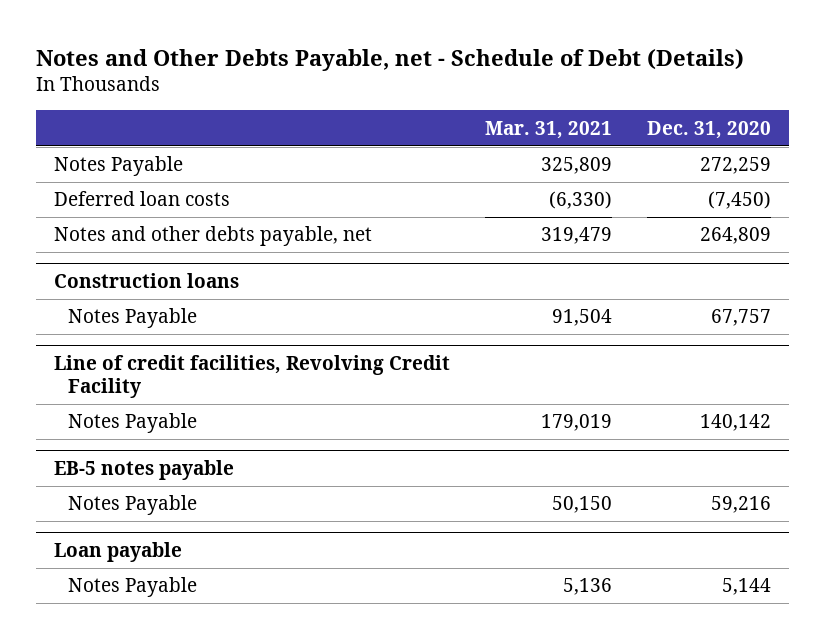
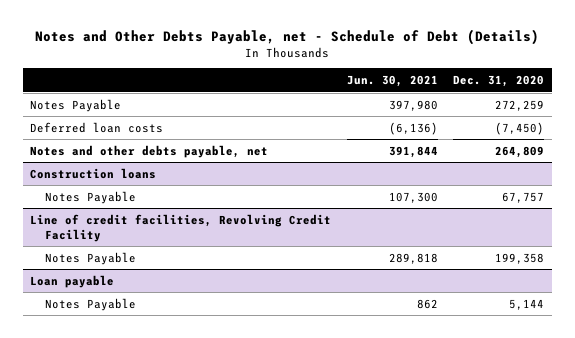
- | Mar. 31, 2021 | Dec. 31, 2020
+ | Jun. 30, 2021 | Dec. 31, 2020
@ Line of credit facilities, Revolving Credit Facility
- Notes Payable | 179,019 | 140,142
- EB-5 notes payable
- Notes Payable | 50,150 | 59,216
@ Line of credit facilities, Revolving Credit Facility
+ Notes Payable | 289,818 | 199,358

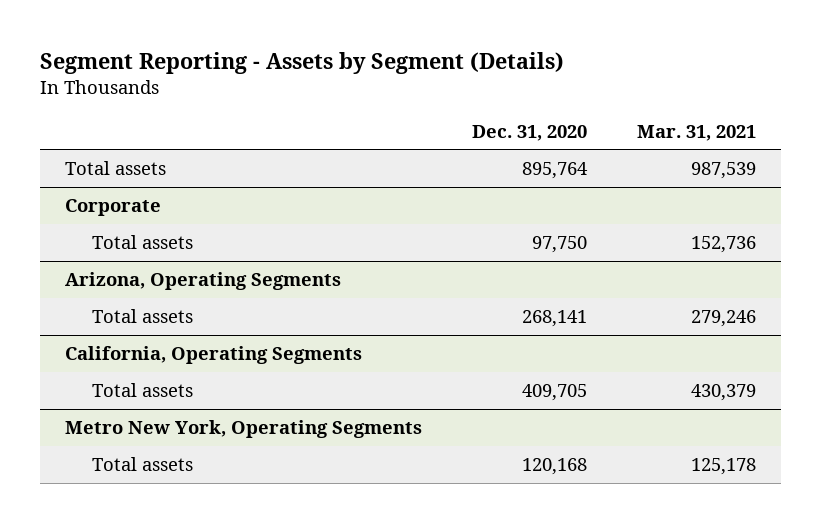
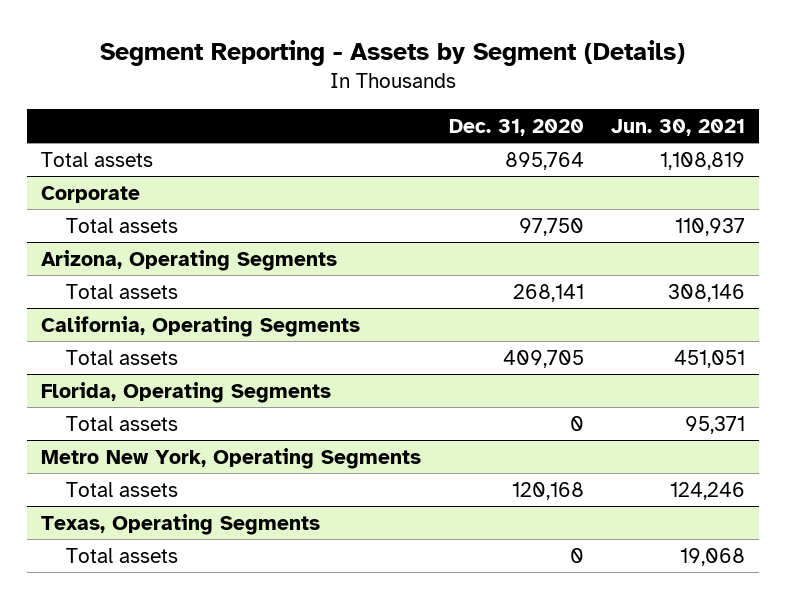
- | Dec. 31, 2020 | Mar. 31, 2021
+ | Dec. 31, 2020 | Jun. 30, 2021
+ Florida, Operating Segments
+ Total assets | 0 | 95,371
+ Texas, Operating Segments
+ Total assets | 0 | 19,068

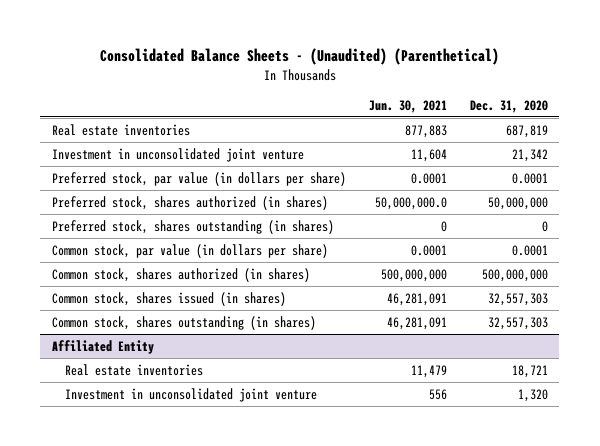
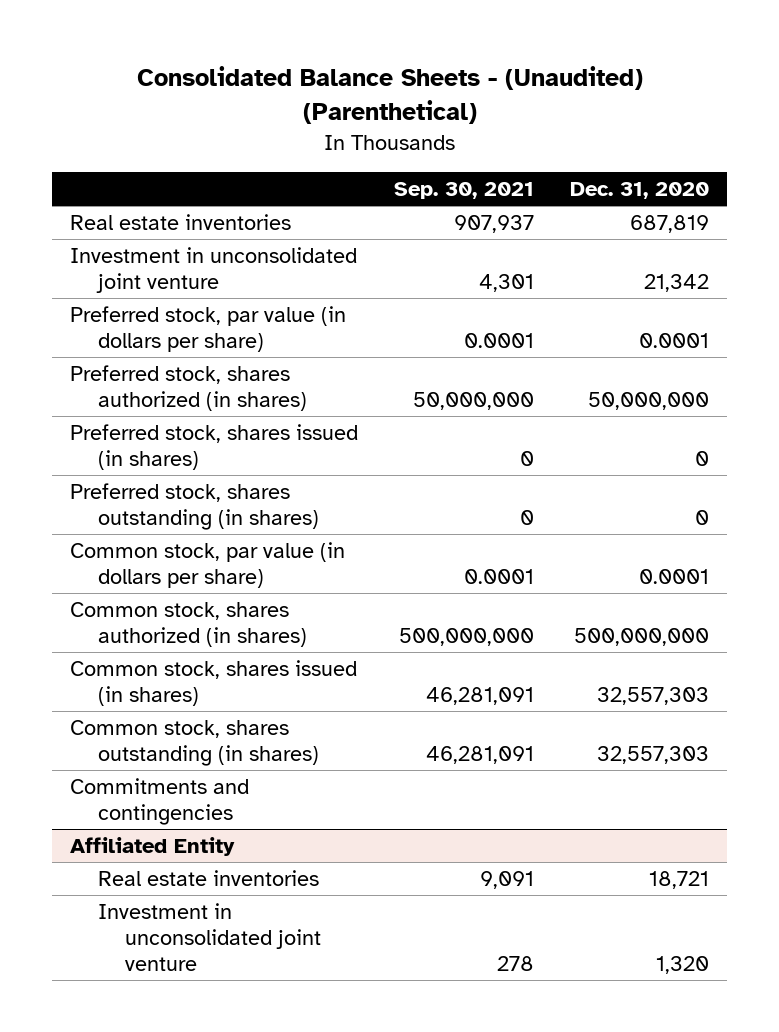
- | Jun. 30, 2021 | Dec. 31, 2020
+ | Sep. 30, 2021 | Dec. 31, 2020
+ Preferred stock, shares issued (in shares) | 0 | 0
+ Commitments and contingencies

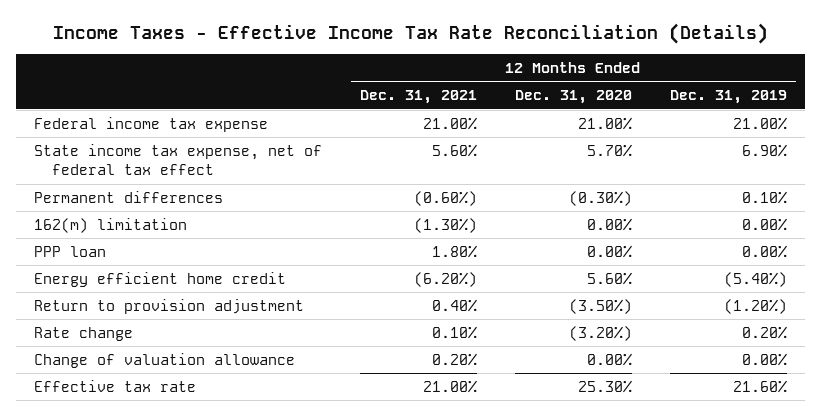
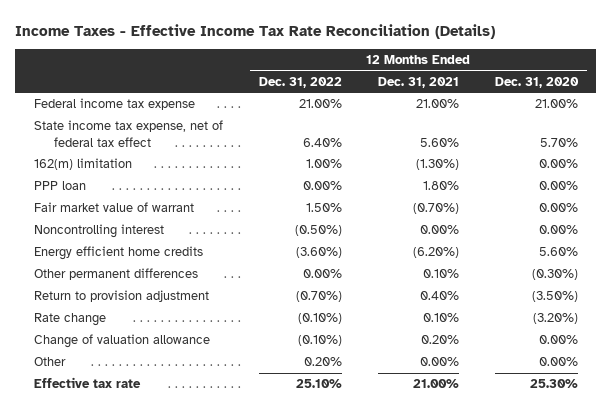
- | 12 Months Ended Dec. 31, 2021 | 12 Months Ended Dec. 31, 2020 | 12 Months Ended Dec. 31, 2019
+ | 12 Months Ended Dec. 31, 2022 | 12 Months Ended Dec. 31, 2021 | 12 Months Ended Dec. 31, 2020
- Permanent differences | (0.60%) | (0.30%) | 0.10%
- Energy efficient home credit | (6.20%) | 5.60% | (5.40%)
+ Fair market value of warrant | 1.50% | (0.70%) | 0.00%
+ Noncontrolling interest | (0.50%) | 0.00% | 0.00%
+ Energy efficient home credits | (3.60%) | (6.20%) | 5.60%
+ Other permanent differences | 0.00% | 0.10% | (0.30%)
+ Other | 0.20% | 0.00% | 0.00%

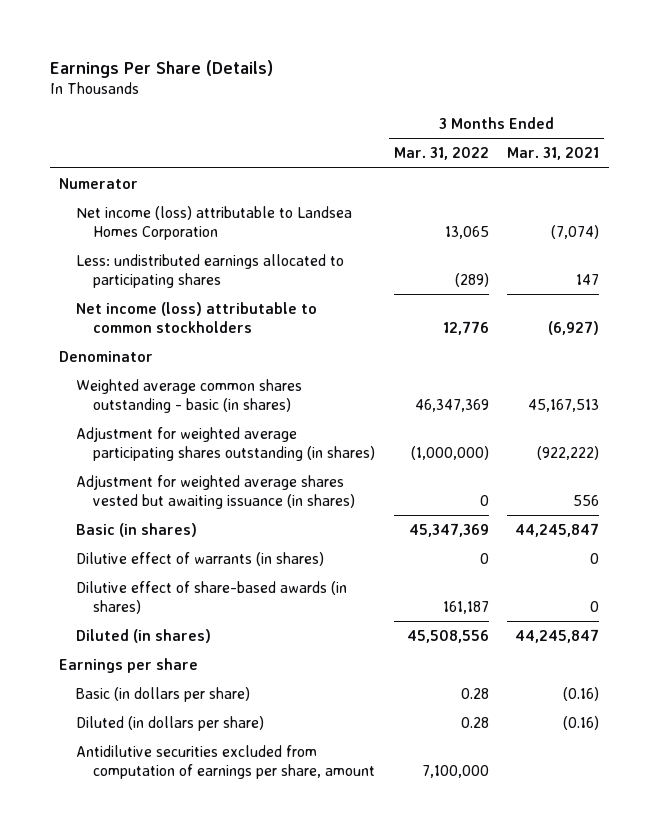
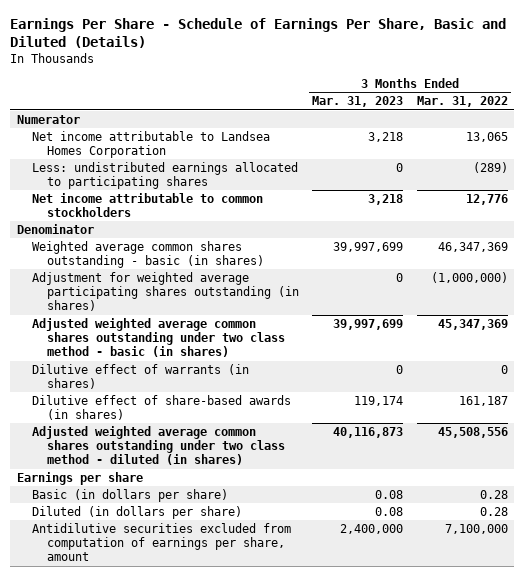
- Earnings Per Share (Details)
+ Earnings Per Share - Schedule of Earnings Per Share, Basic and Diluted (Details)
- | 3 Months Ended Mar. 31, 2022 | 3 Months Ended Mar. 31, 2021
+ | 3 Months Ended Mar. 31, 2023 | 3 Months Ended Mar. 31, 2022
- Net income (loss) attributable to Landsea Homes Corporation | 13,065 | (7,074)
+ Net income attributable to Landsea Homes Corporation | 3,218 | 13,065
- Net income (loss) attributable to common stockholders | 12,776 | (6,927)
+ Net income attributable to common stockholders | 3,218 | 12,776
- Adjustment for weighted average shares vested but awaiting issuance (in shares) | 0 | 556
- Basic (in shares) | 45,347,369 | 44,245,847
+ Adjusted weighted average common shares outstanding under two class method - basic (in shares) | 39,997,699 | 45,347,369
- Diluted (in shares) | 45,508,556 | 44,245,847
+ Adjusted weighted average common shares outstanding under two class method - diluted (in shares) | 40,116,873 | 45,508,556

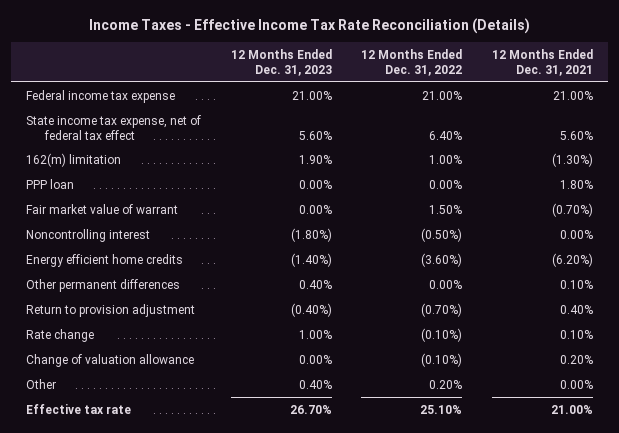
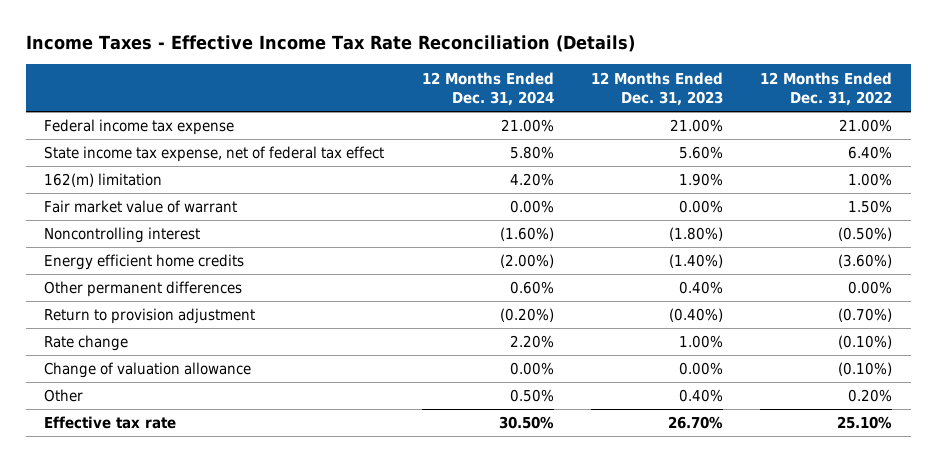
- | 12 Months Ended Dec. 31, 2023 | 12 Months Ended Dec. 31, 2022 | 12 Months Ended Dec. 31, 2021
+ | 12 Months Ended Dec. 31, 2024 | 12 Months Ended Dec. 31, 2023 | 12 Months Ended Dec. 31, 2022
- PPP loan | 0.00% | 0.00% | 1.80%

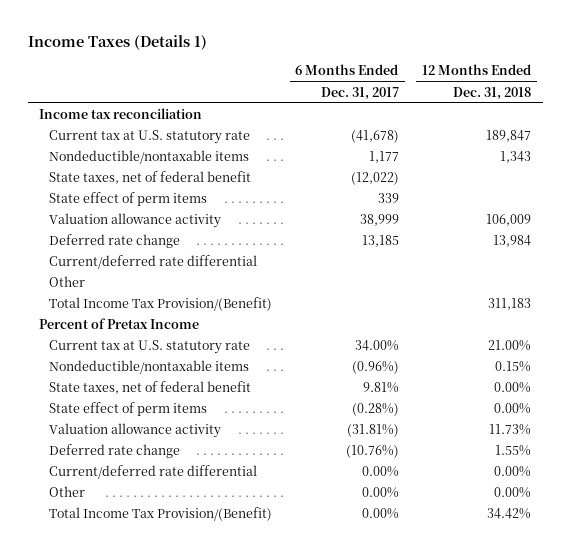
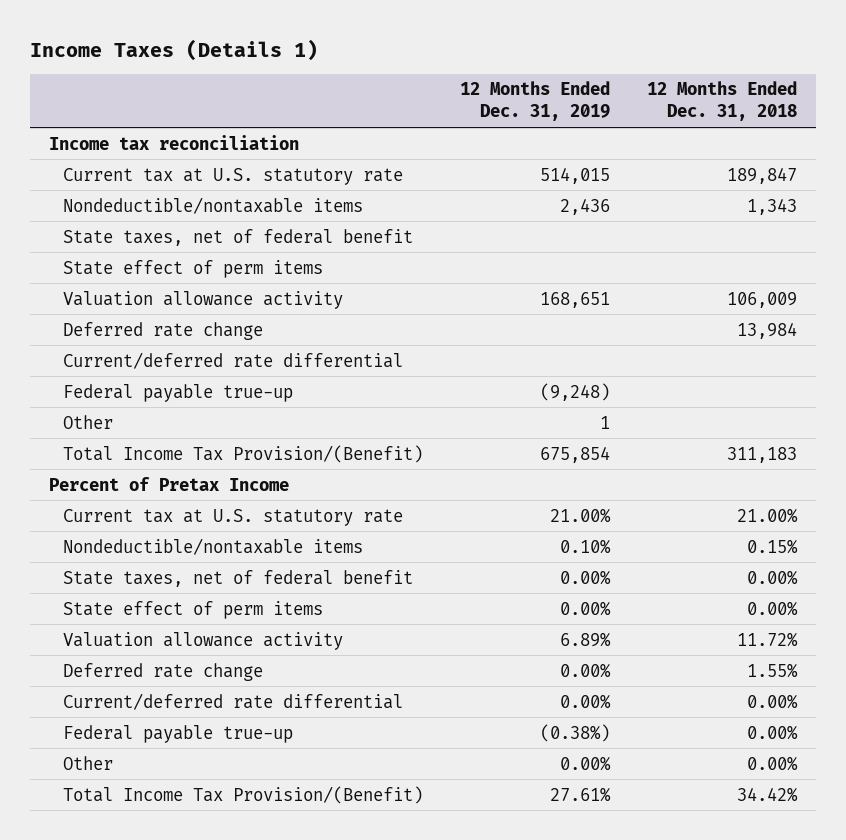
- | 6 Months Ended Dec. 31, 2017 | 12 Months Ended Dec. 31, 2018
+ | 12 Months Ended Dec. 31, 2019 | 12 Months Ended Dec. 31, 2018
+ Federal payable true-up | (9,248) |
- Valuation allowance activity | (31.81%) | 11.73%
+ Valuation allowance activity | 6.89% | 11.72%
+ Federal payable true-up | (0.38%) | 0.00%

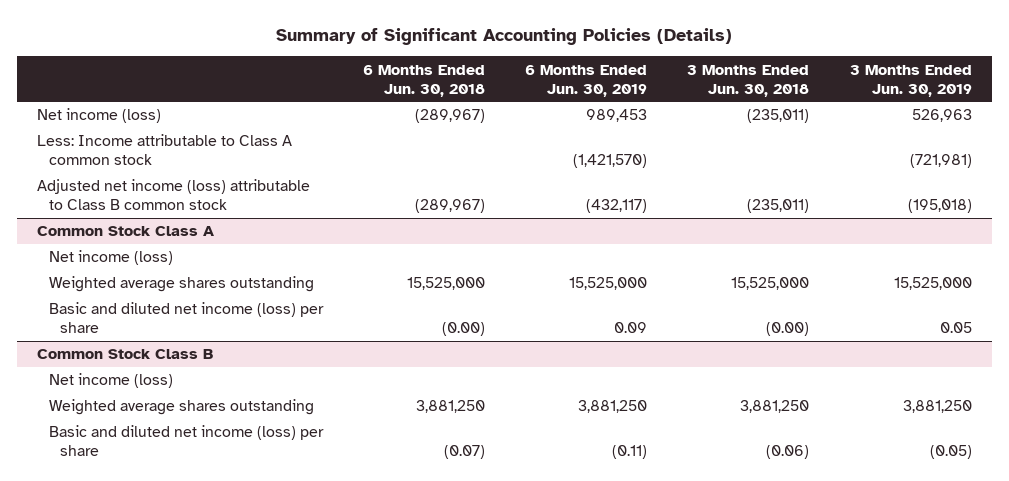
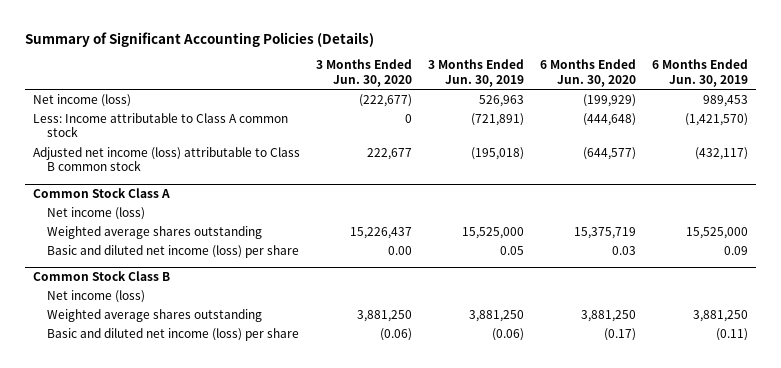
- | 6 Months Ended Jun. 30, 2018 | 6 Months Ended Jun. 30, 2019 | 3 Months Ended Jun. 30, 2018 | 3 Months Ended Jun. 30, 2019
+ | 3 Months Ended Jun. 30, 2020 | 3 Months Ended Jun. 30, 2019 | 6 Months Ended Jun. 30, 2020 | 6 Months Ended Jun. 30, 2019
- Less: Income attributable to Class A common stock | | (1,421,570) | | (721,981)
+ Less: Income attributable to Class A common stock | 0 | (721,891) | (444,648) | (1,421,570)
@ Common Stock Class B
- Basic and diluted net income (loss) per share | (0.07) | (0.11) | (0.06) | (0.05)
+ Basic and diluted net income (loss) per share | (0.06) | (0.06) | (0.17) | (0.11)

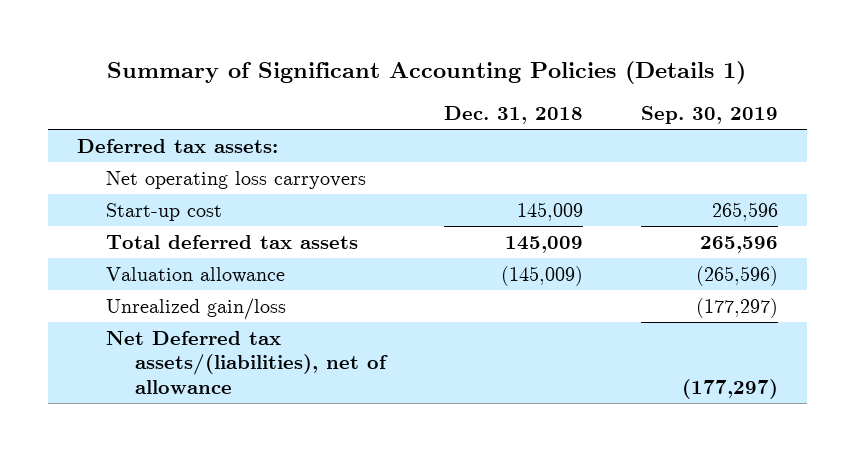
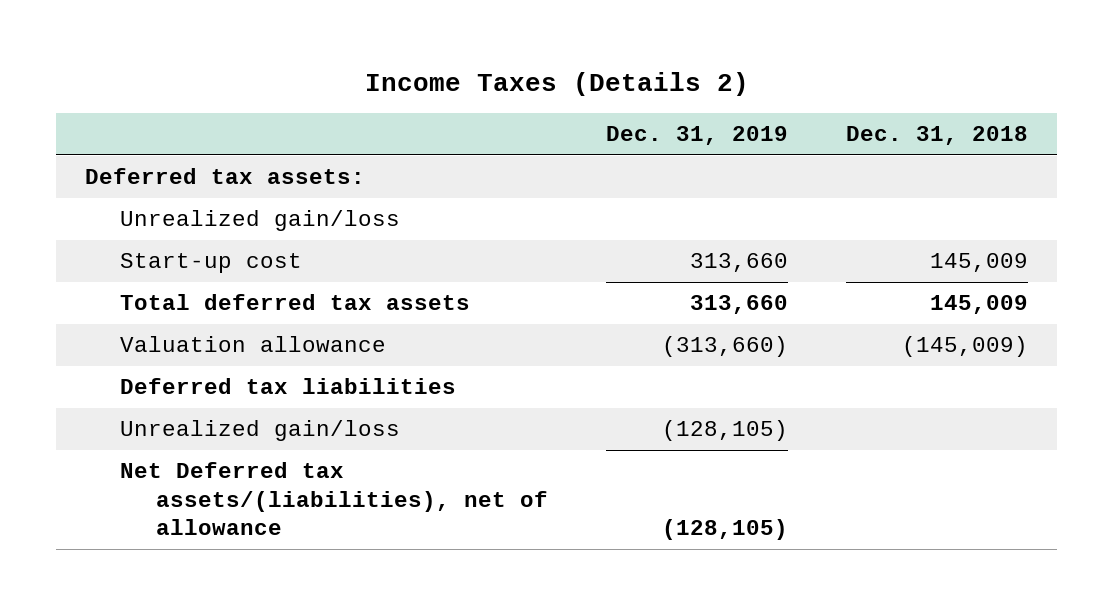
- Summary of Significant Accounting Policies (Details 1)
+ Income Taxes (Details 2)
- | Dec. 31, 2018 | Sep. 30, 2019
+ | Dec. 31, 2019 | Dec. 31, 2018
- Net operating loss carryovers
+ Unrealized gain/loss
+ Deferred tax liabilities

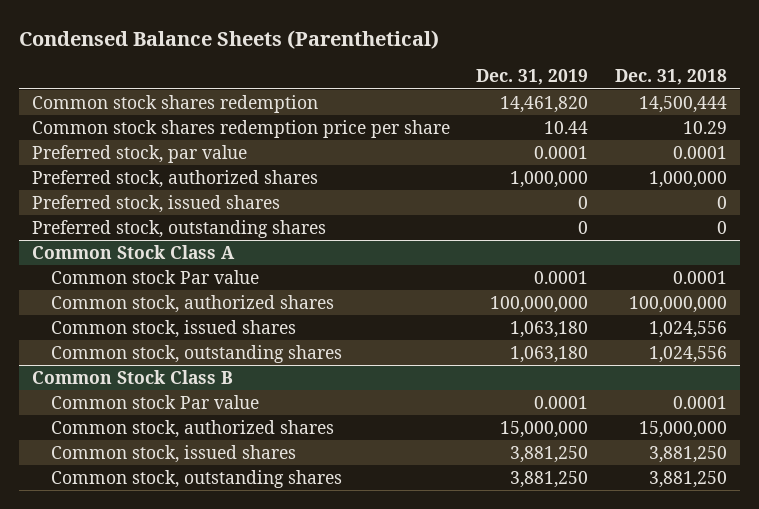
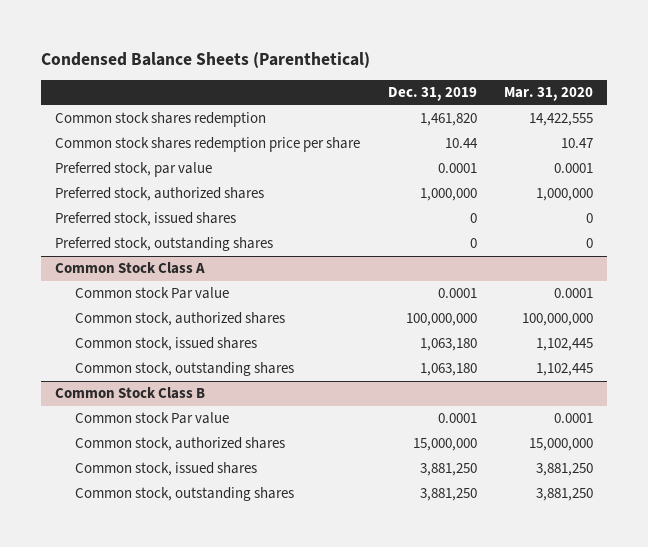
- | Dec. 31, 2019 | Dec. 31, 2018
+ | Dec. 31, 2019 | Mar. 31, 2020
- Common stock shares redemption | 14,461,820 | 14,500,444
+ Common stock shares redemption | 1,461,820 | 14,422,555

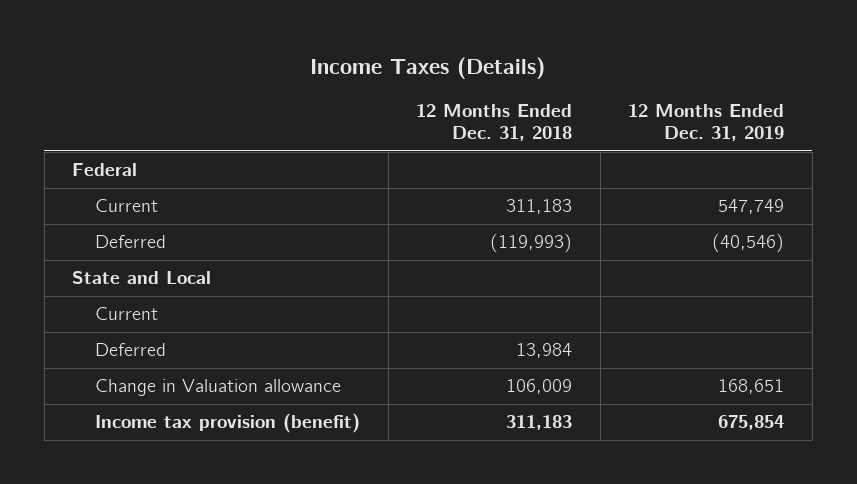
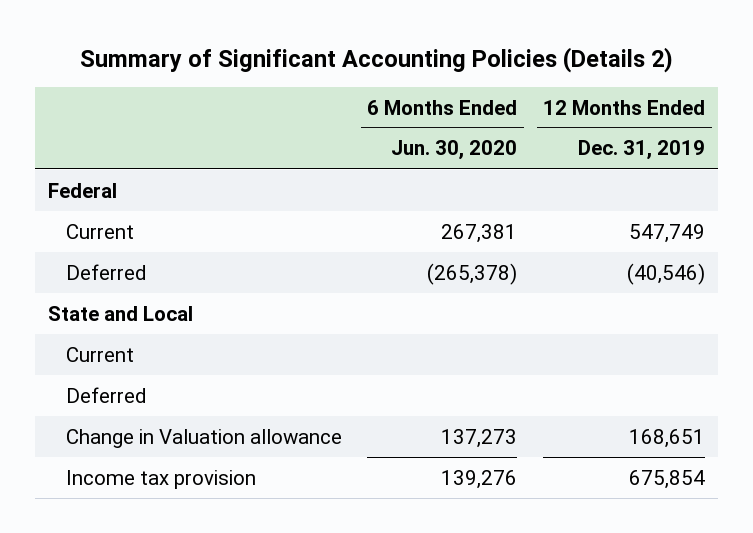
- Income Taxes (Details)
+ Summary of Significant Accounting Policies (Details 2)
- | 12 Months Ended Dec. 31, 2018 | 12 Months Ended Dec. 31, 2019
+ | 6 Months Ended Jun. 30, 2020 | 12 Months Ended Dec. 31, 2019
- Income tax provision (benefit) | 311,183 | 675,854
+ Income tax provision | 139,276 | 675,854

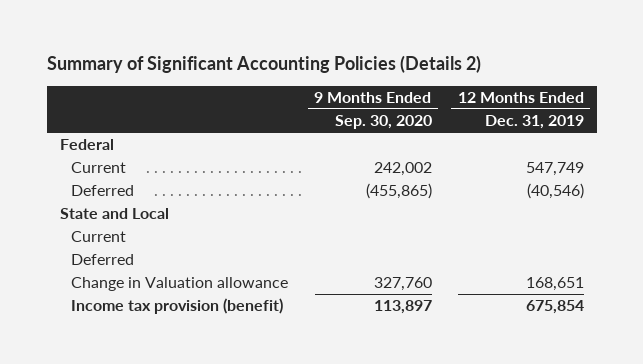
- | 6 Months Ended Jun. 30, 2020 | 12 Months Ended Dec. 31, 2019
+ | 9 Months Ended Sep. 30, 2020 | 12 Months Ended Dec. 31, 2019
- Income tax provision | 139,276 | 675,854
+ Income tax provision (benefit) | 113,897 | 675,854

